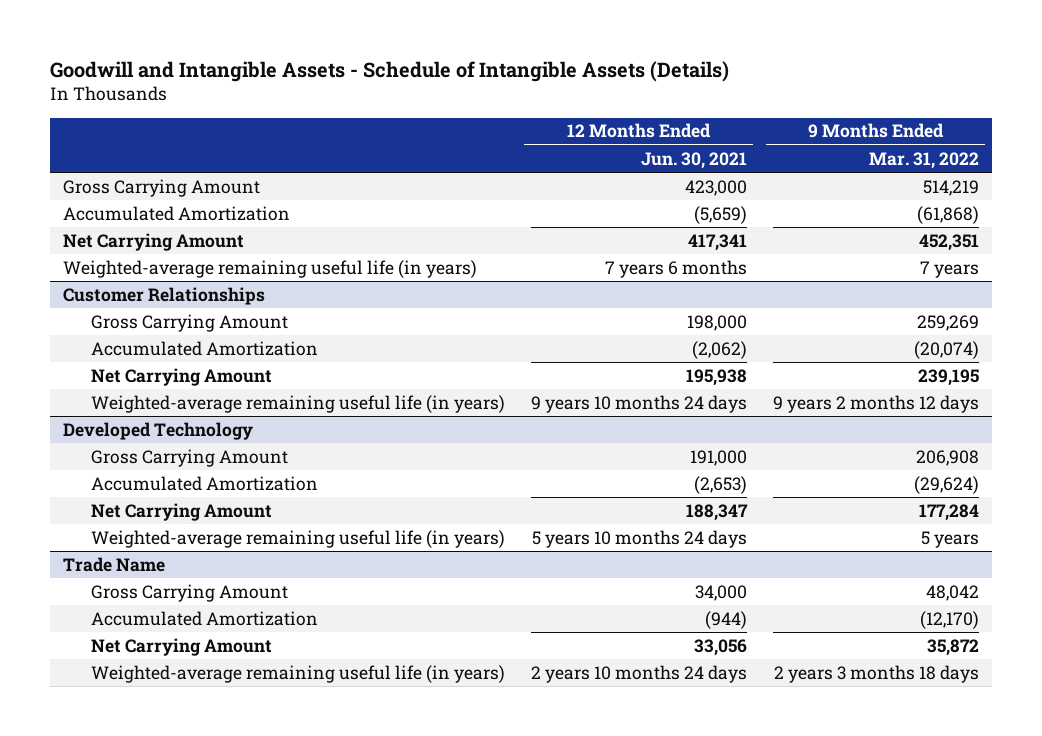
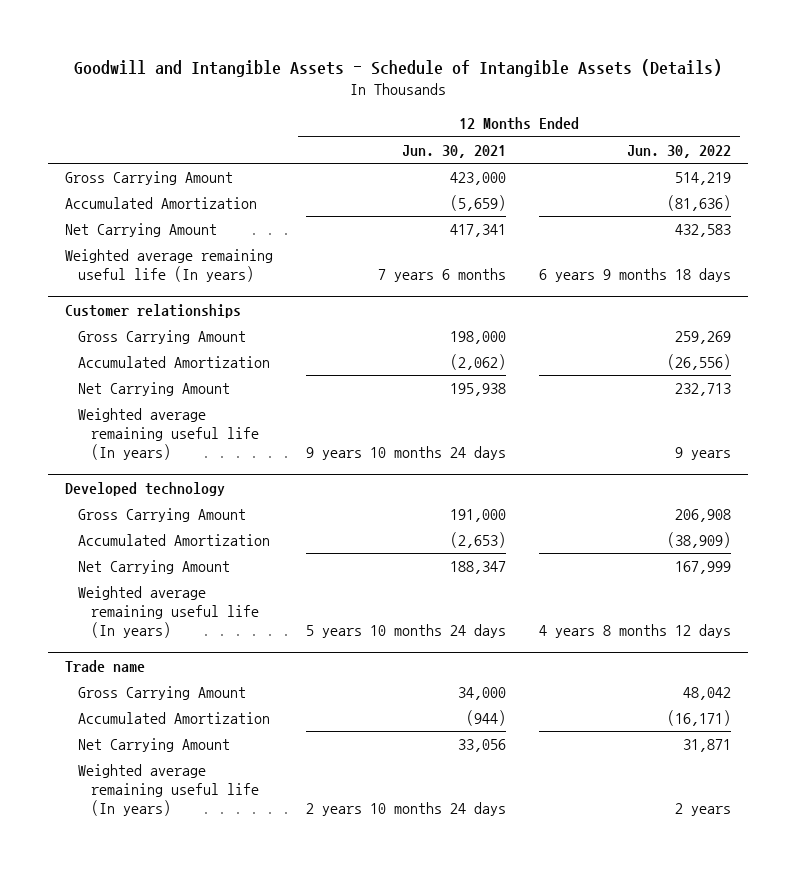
- | 12 Months Ended Jun. 30, 2021 | 9 Months Ended Mar. 31, 2022
+ | 12 Months Ended Jun. 30, 2021 | 12 Months Ended Jun. 30, 2022
- Weighted-average remaining useful life (in years) | 7 years 6 months | 7 years
- Customer Relationships
+ Weighted average remaining useful life (In years) | 7 years 6 months | 6 years 9 months 18 days
+ Customer relationships
- Weighted-average remaining useful life (in years) | 9 years 10 months 24 days | 9 years 2 months 12 days
- Developed Technology
+ Weighted average remaining useful life (In years) | 9 years 10 months 24 days | 9 years
+ Developed technology
- Weighted-average remaining useful life (in years) | 5 years 10 months 24 days | 5 years
- Trade Name
+ Weighted average remaining useful life (In years) | 5 years 10 months 24 days | 4 years 8 months 12 days
+ Trade name
- Weighted-average remaining useful life (in years) | 2 years 10 months 24 days | 2 years 3 months 18 days
+ Weighted average remaining useful life (In years) | 2 years 10 months 24 days | 2 years

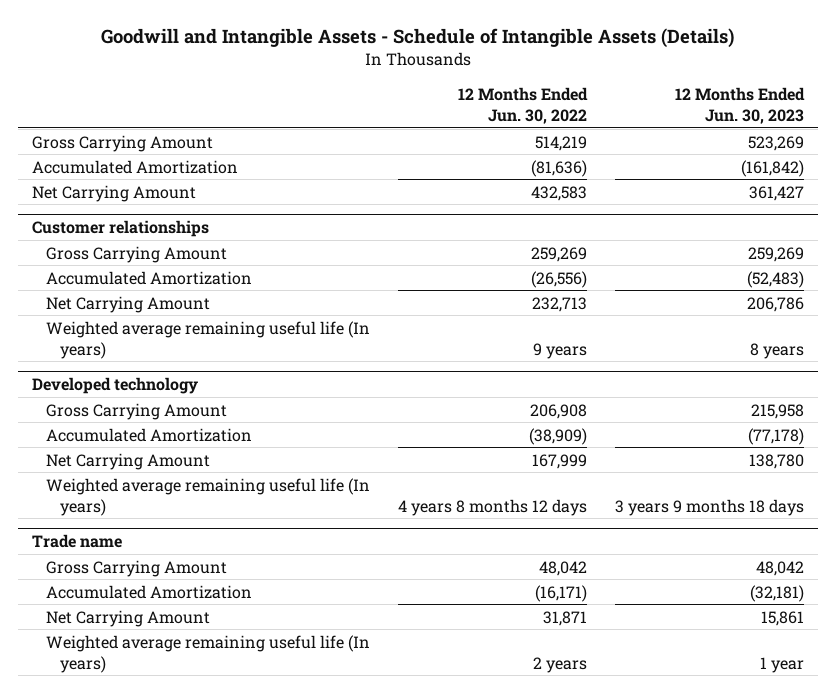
- | 12 Months Ended Jun. 30, 2021 | 12 Months Ended Jun. 30, 2022
+ | 12 Months Ended Jun. 30, 2022 | 12 Months Ended Jun. 30, 2023
- Weighted average remaining useful life (In years) | 7 years 6 months | 6 years 9 months 18 days

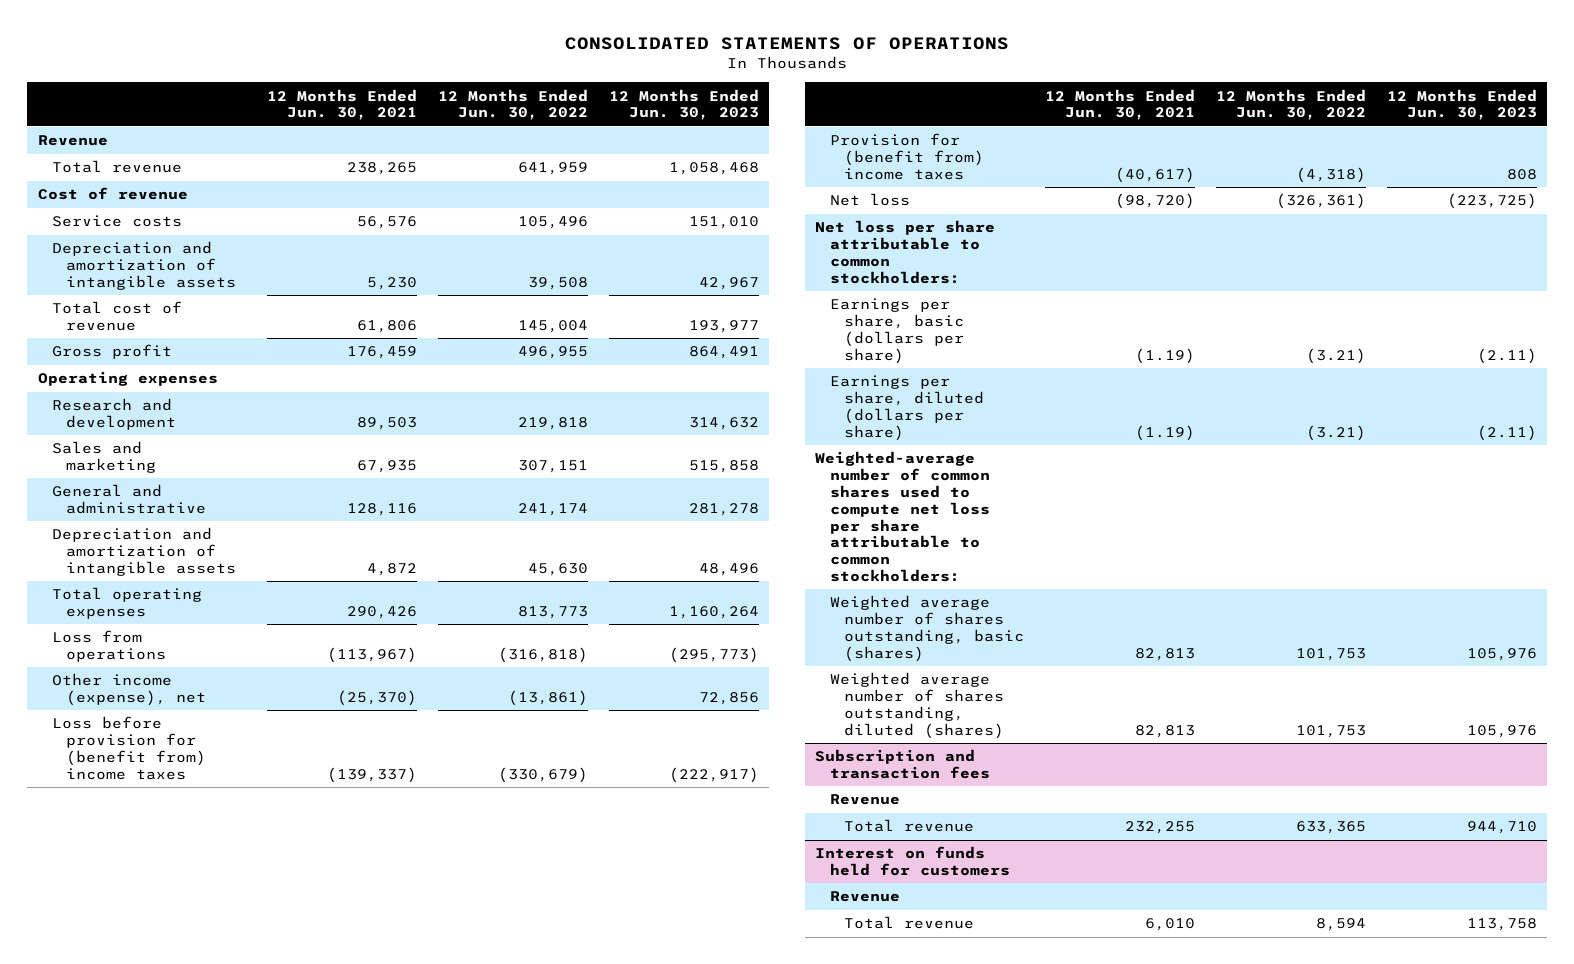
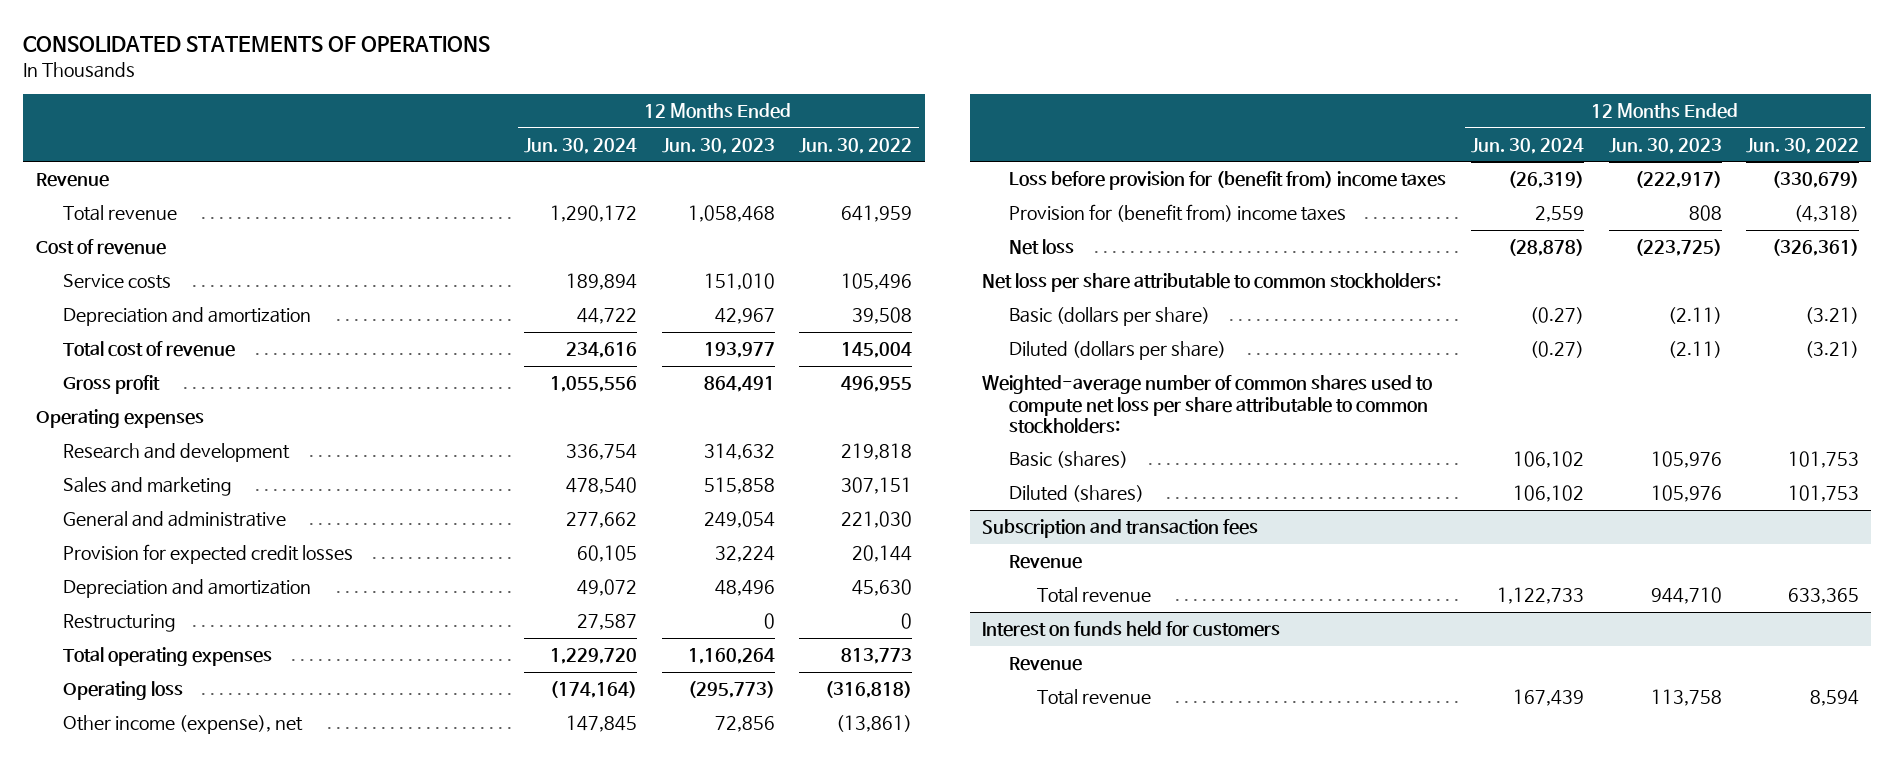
- | 12 Months Ended Jun. 30, 2021 | 12 Months Ended Jun. 30, 2022 | 12 Months Ended Jun. 30, 2023
+ | 12 Months Ended Jun. 30, 2024 | 12 Months Ended Jun. 30, 2023 | 12 Months Ended Jun. 30, 2022
- Depreciation and amortization of intangible assets | 5,230 | 39,508 | 42,967
+ Depreciation and amortization | 44,722 | 42,967 | 39,508
- General and administrative | 128,116 | 241,174 | 281,278
- Depreciation and amortization of intangible assets | 4,872 | 45,630 | 48,496
+ General and administrative | 277,662 | 249,054 | 221,030
+ Provision for expected credit losses | 60,105 | 32,224 | 20,144
+ Depreciation and amortization | 49,072 | 48,496 | 45,630
+ Restructuring | 27,587 | 0 | 0
- Loss from operations | (113,967) | (316,818) | (295,773)
+ Operating loss | (174,164) | (295,773) | (316,818)
- Earnings per share, basic (dollars per share) | (1.19) | (3.21) | (2.11)
- Earnings per share, diluted (dollars per share) | (1.19) | (3.21) | (2.11)
+ Basic (dollars per share) | (0.27) | (2.11) | (3.21)
+ Diluted (dollars per share) | (0.27) | (2.11) | (3.21)
- Weighted average number of shares outstanding, basic (shares) | 82,813 | 101,753 | 105,976
- Weighted average number of shares outstanding, diluted (shares) | 82,813 | 101,753 | 105,976
+ Basic (shares) | 106,102 | 105,976 | 101,753
+ Diluted (shares) | 106,102 | 105,976 | 101,753

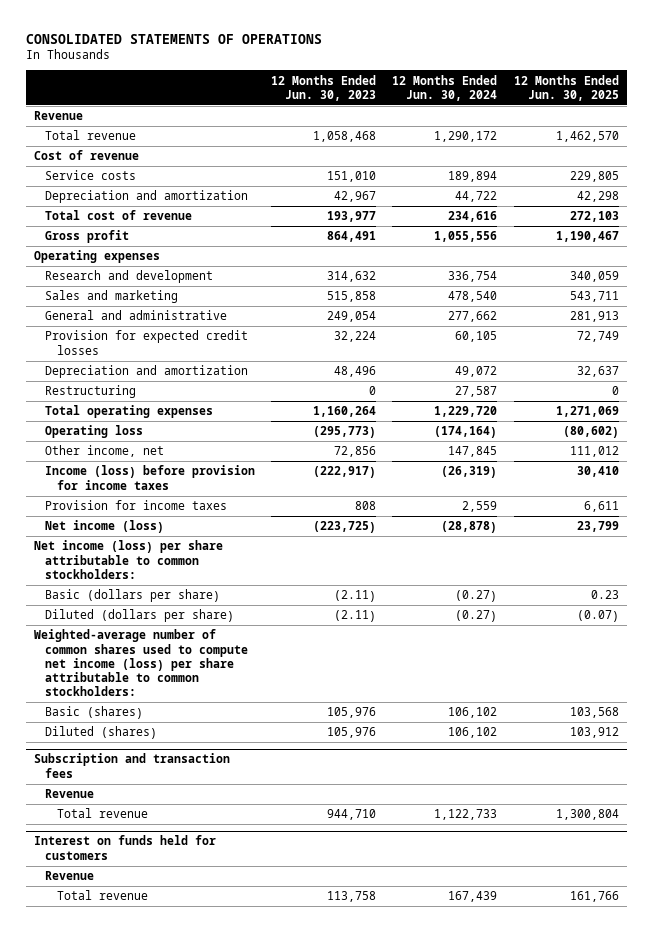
- | 12 Months Ended Jun. 30, 2024 | 12 Months Ended Jun. 30, 2023 | 12 Months Ended Jun. 30, 2022
+ | 12 Months Ended Jun. 30, 2023 | 12 Months Ended Jun. 30, 2024 | 12 Months Ended Jun. 30, 2025
- Other income (expense), net | 147,845 | 72,856 | (13,861)
- Loss before provision for (benefit from) income taxes | (26,319) | (222,917) | (330,679)
- Provision for (benefit from) income taxes | 2,559 | 808 | (4,318)
- Net loss | (28,878) | (223,725) | (326,361)
- Net loss per share attributable to common stockholders:
+ Other income, net | 72,856 | 147,845 | 111,012
+ Income (loss) before provision for income taxes | (222,917) | (26,319) | 30,410
+ Provision for income taxes | 808 | 2,559 | 6,611
+ Net income (loss) | (223,725) | (28,878) | 23,799
+ Net income (loss) per share attributable to common stockholders:
- Weighted-average number of common shares used to compute net loss per share attributable to common stockholders:
+ Weighted-average number of common shares used to compute net income (loss) per share attributable to common stockholders:

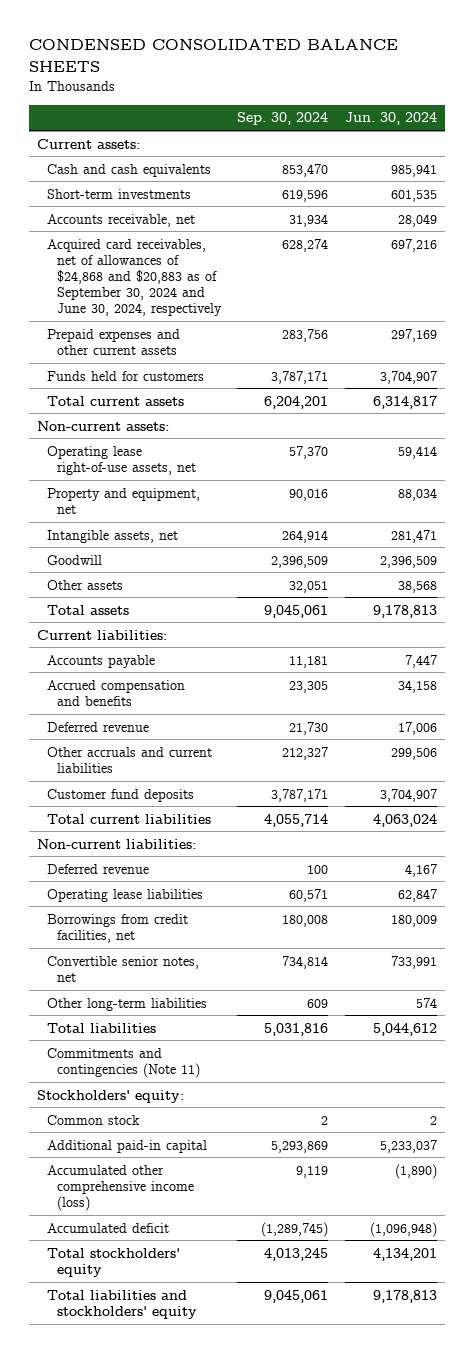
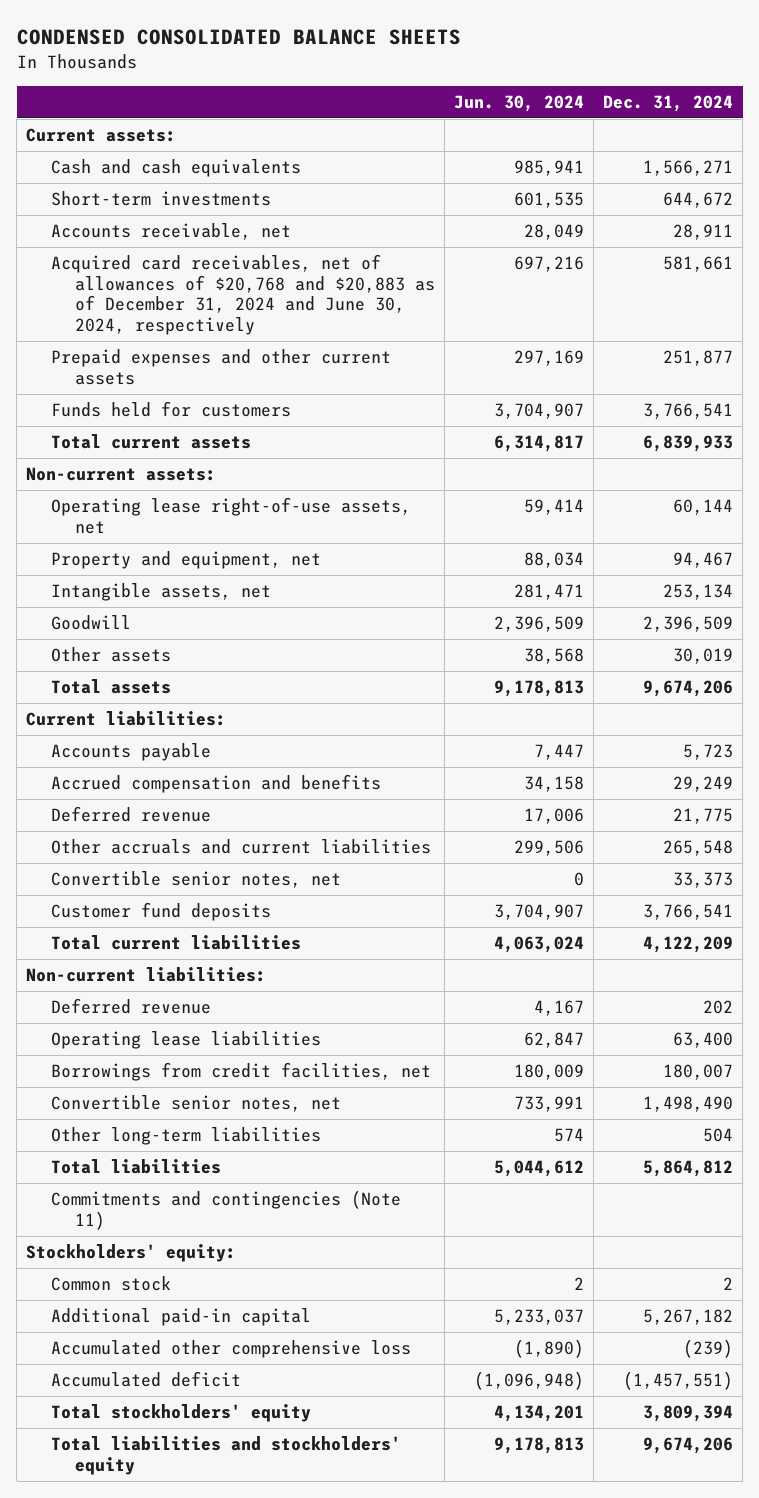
- | Sep. 30, 2024 | Jun. 30, 2024
+ | Jun. 30, 2024 | Dec. 31, 2024
- Acquired card receivables, net of allowances of $24,868 and $20,883 as of September 30, 2024 and June 30, 2024, respectively | 628,274 | 697,216
+ Acquired card receivables, net of allowances of $20,768 and $20,883 as of December 31, 2024 and June 30, 2024, respectively | 697,216 | 581,661
+ Convertible senior notes, net | 0 | 33,373
- Accumulated other comprehensive income (loss) | 9,119 | (1,890)
+ Accumulated other comprehensive loss | (1,890) | (239)

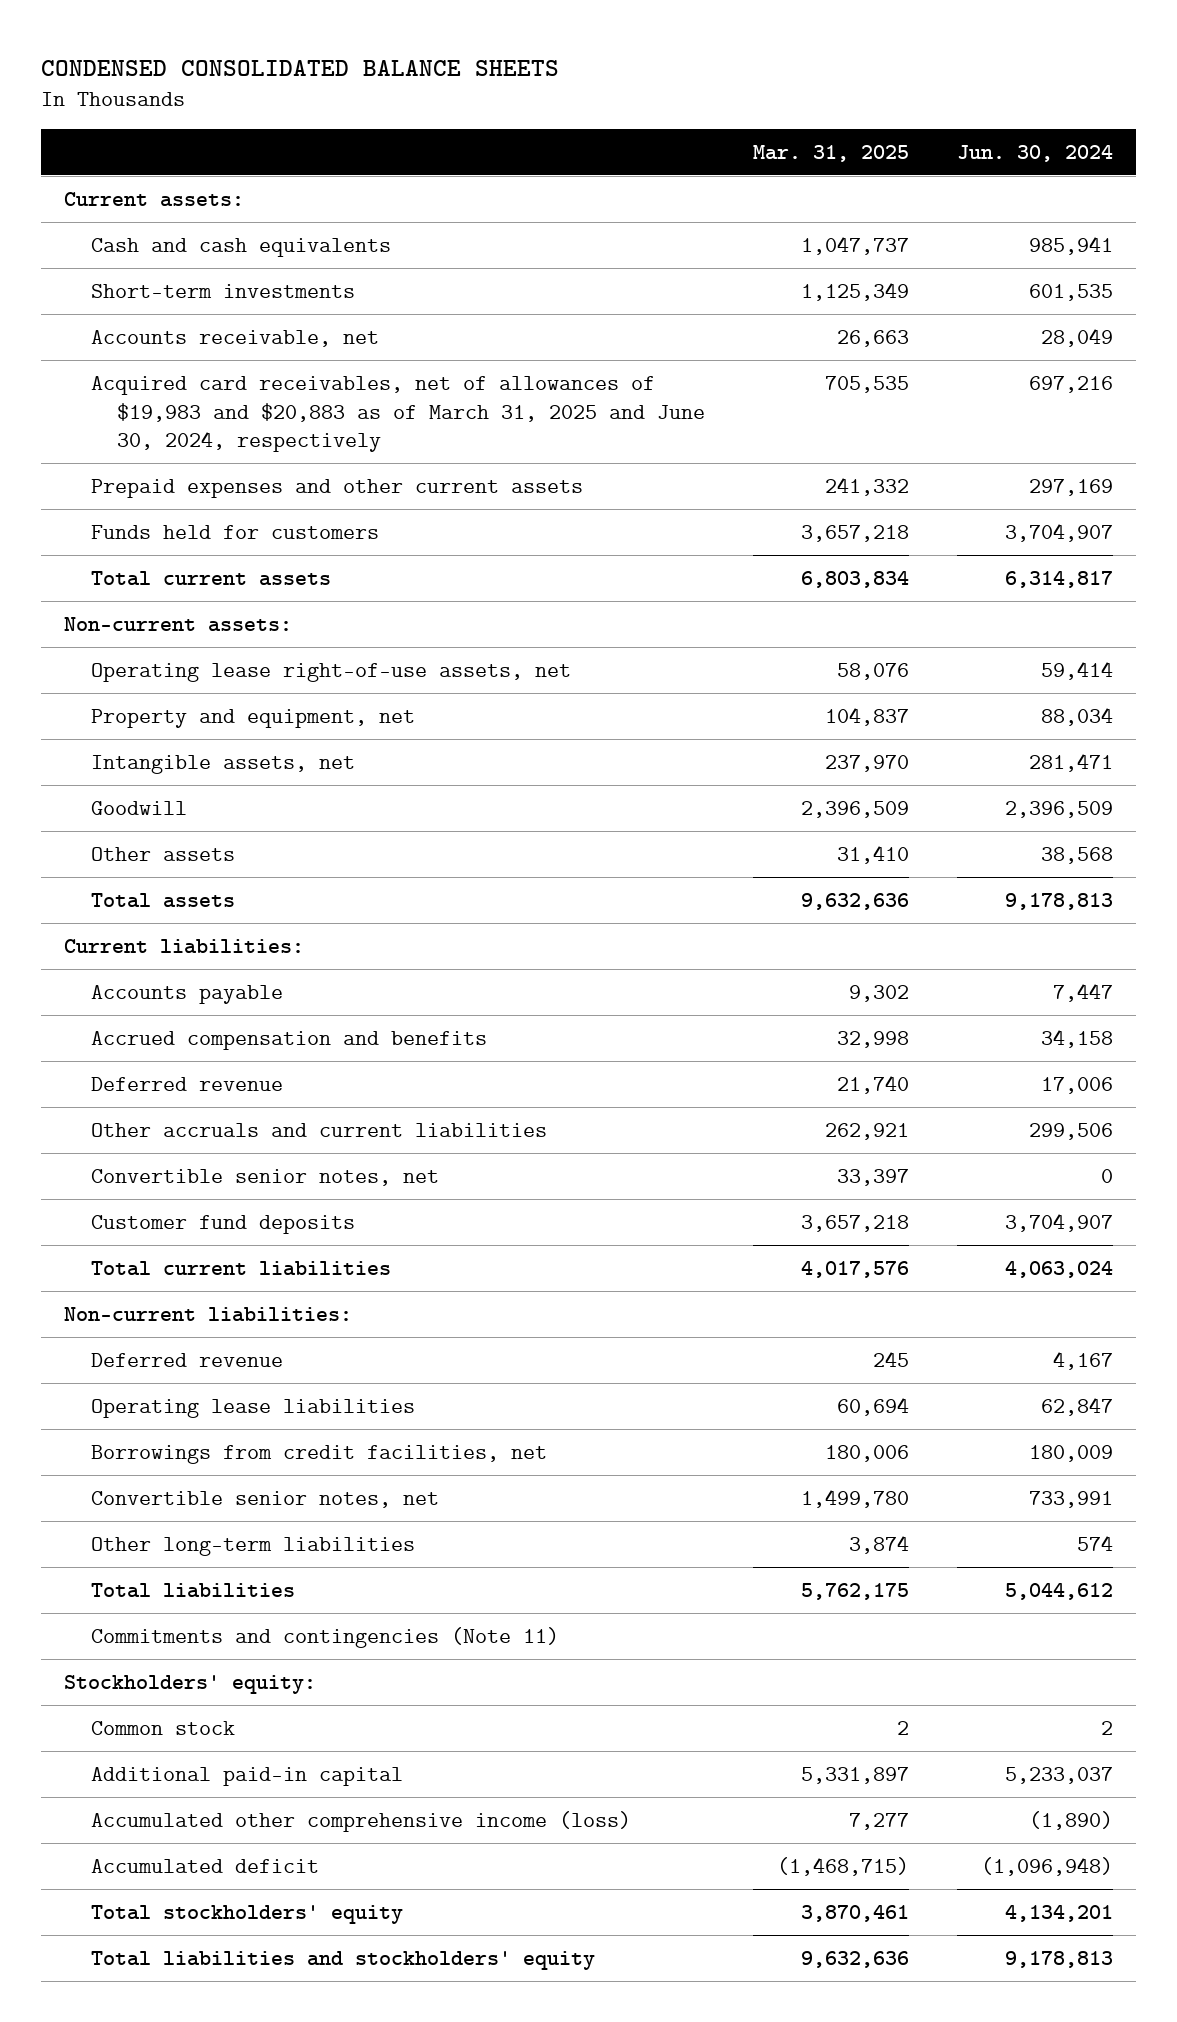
- | Jun. 30, 2024 | Dec. 31, 2024
+ | Mar. 31, 2025 | Jun. 30, 2024
- Acquired card receivables, net of allowances of $20,768 and $20,883 as of December 31, 2024 and June 30, 2024, respectively | 697,216 | 581,661
+ Acquired card receivables, net of allowances of $19,983 and $20,883 as of March 31, 2025 and June 30, 2024, respectively | 705,535 | 697,216
- Accumulated other comprehensive loss | (1,890) | (239)
+ Accumulated other comprehensive income (loss) | 7,277 | (1,890)

